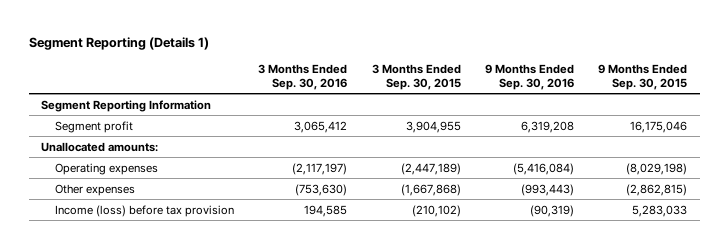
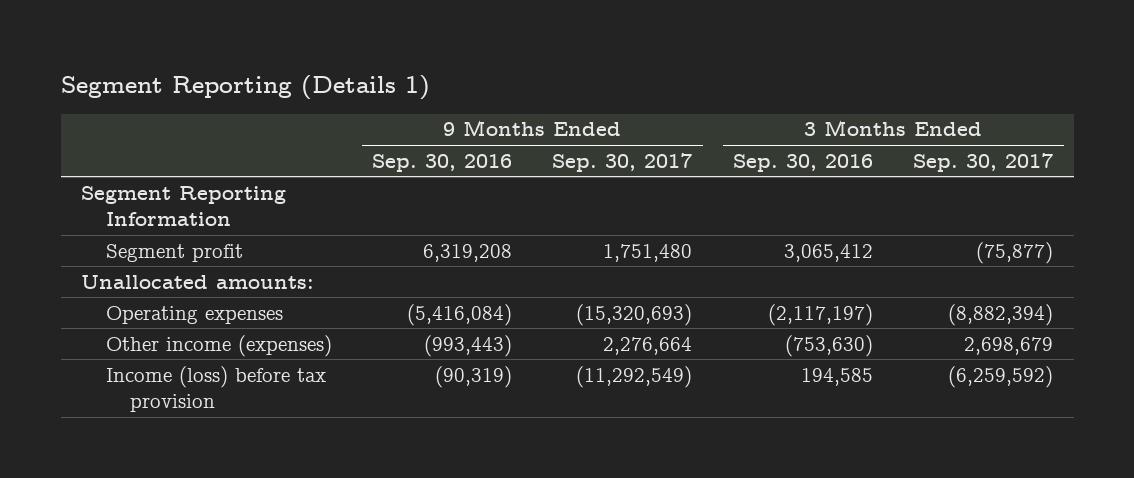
- | 3 Months Ended Sep. 30, 2016 | 3 Months Ended Sep. 30, 2015 | 9 Months Ended Sep. 30, 2016 | 9 Months Ended Sep. 30, 2015
+ | 9 Months Ended Sep. 30, 2016 | 9 Months Ended Sep. 30, 2017 | 3 Months Ended Sep. 30, 2016 | 3 Months Ended Sep. 30, 2017
- Other expenses | (753,630) | (1,667,868) | (993,443) | (2,862,815)
+ Other income (expenses) | (993,443) | 2,276,664 | (753,630) | 2,698,679

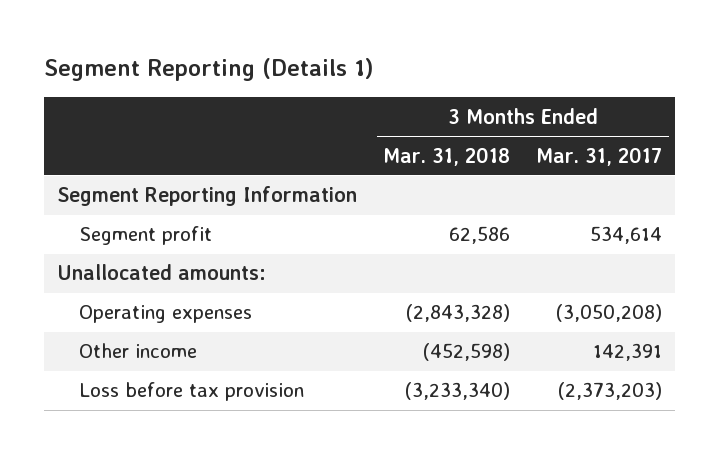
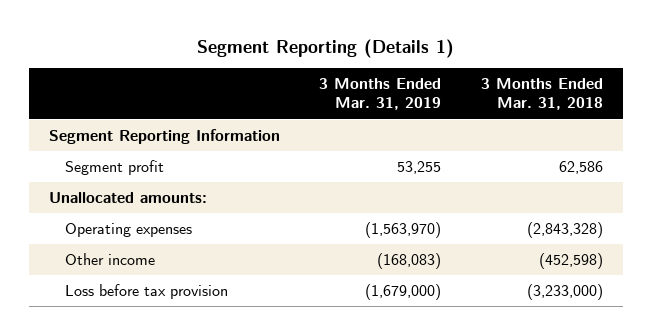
- | 3 Months Ended Mar. 31, 2018 | 3 Months Ended Mar. 31, 2017
+ | 3 Months Ended Mar. 31, 2019 | 3 Months Ended Mar. 31, 2018
- Loss before tax provision | (3,233,340) | (2,373,203)
+ Loss before tax provision | (1,679,000) | (3,233,000)

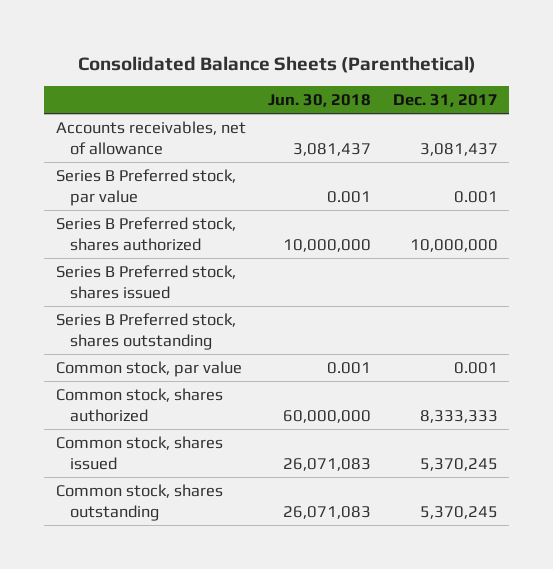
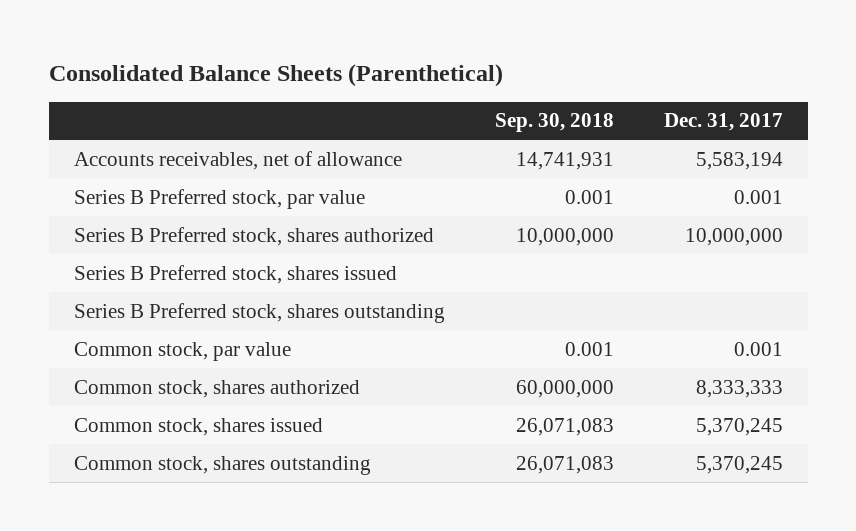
- | Jun. 30, 2018 | Dec. 31, 2017
+ | Sep. 30, 2018 | Dec. 31, 2017
- Accounts receivables, net of allowance | 3,081,437 | 3,081,437
+ Accounts receivables, net of allowance | 14,741,931 | 5,583,194

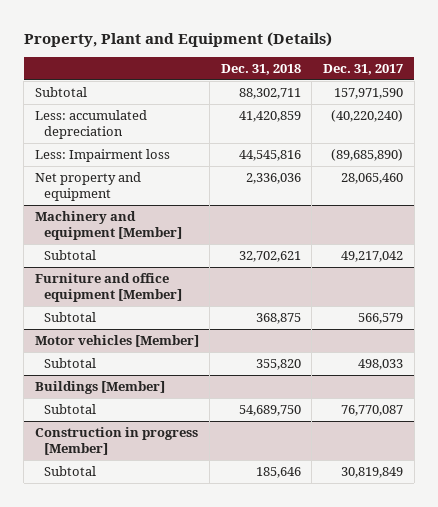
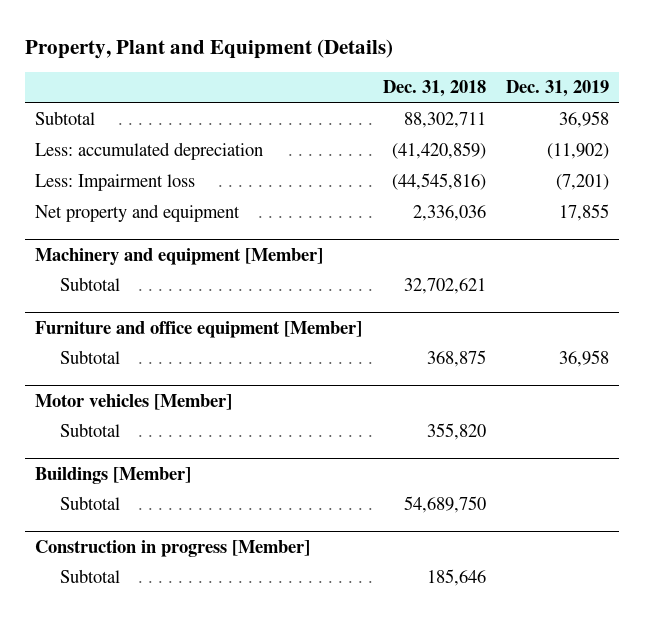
- | Dec. 31, 2018 | Dec. 31, 2017
+ | Dec. 31, 2018 | Dec. 31, 2019
- Less: accumulated depreciation | 41,420,859 | (40,220,240)
- Less: Impairment loss | 44,545,816 | (89,685,890)
+ Less: accumulated depreciation | (41,420,859) | (11,902)
+ Less: Impairment loss | (44,545,816) | (7,201)

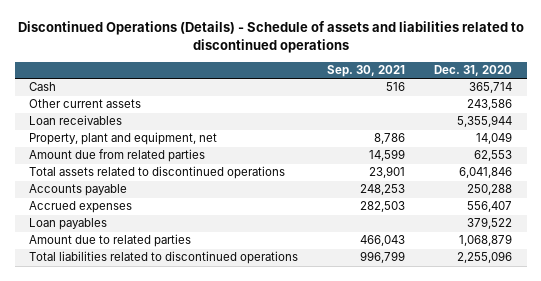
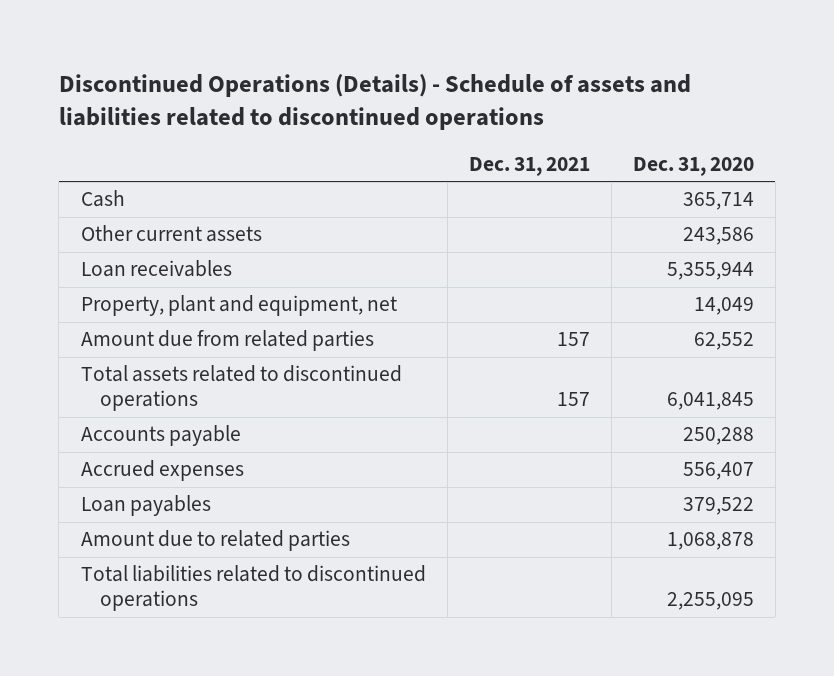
- | Sep. 30, 2021 | Dec. 31, 2020
+ | Dec. 31, 2021 | Dec. 31, 2020
- Amount due from related parties | 14,599 | 62,553
- Total assets related to discontinued operations | 23,901 | 6,041,846
+ Amount due from related parties | 157 | 62,552
+ Total assets related to discontinued operations | 157 | 6,041,845
- Amount due to related parties | 466,043 | 1,068,879
- Total liabilities related to discontinued operations | 996,799 | 2,255,096
+ Amount due to related parties | | 1,068,878
+ Total liabilities related to discontinued operations | | 2,255,095

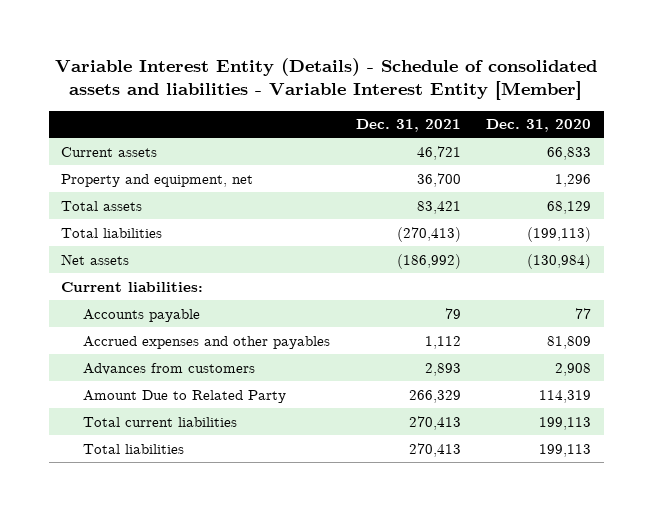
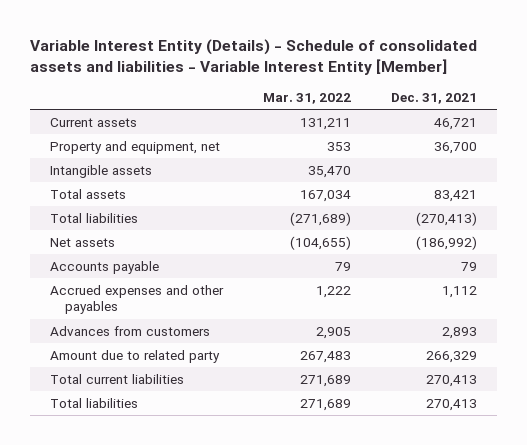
- | Dec. 31, 2021 | Dec. 31, 2020
+ | Mar. 31, 2022 | Dec. 31, 2021
+ Intangible assets | 35,470 |
- Current liabilities:
- Amount Due to Related Party | 266,329 | 114,319
+ Amount due to related party | 267,483 | 266,329

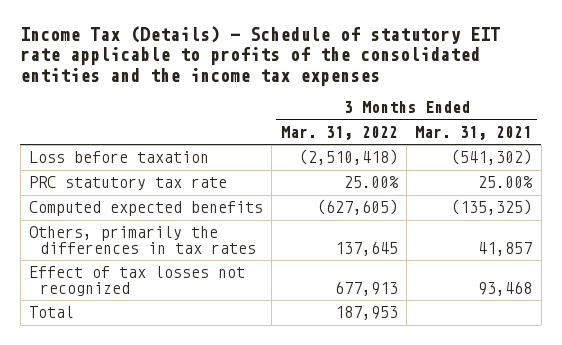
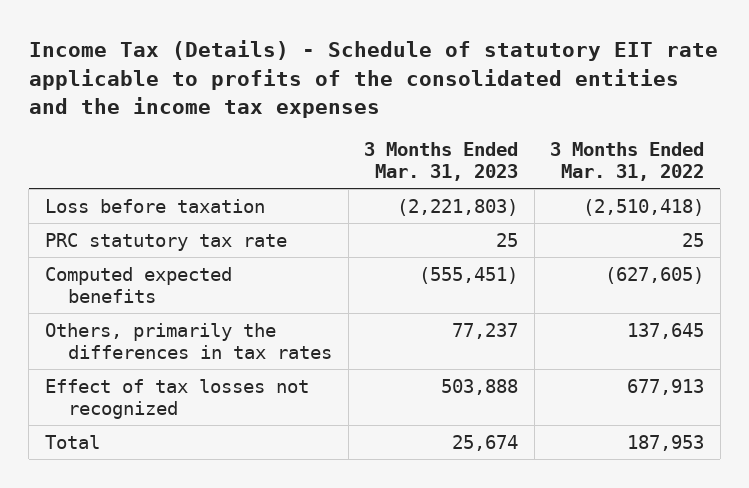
- | 3 Months Ended Mar. 31, 2022 | 3 Months Ended Mar. 31, 2021
+ | 3 Months Ended Mar. 31, 2023 | 3 Months Ended Mar. 31, 2022
- PRC statutory tax rate | 25.00% | 25.00%
+ PRC statutory tax rate | 25 | 25

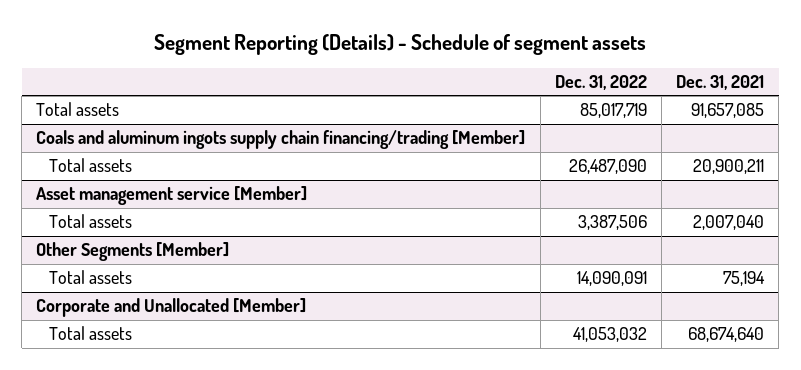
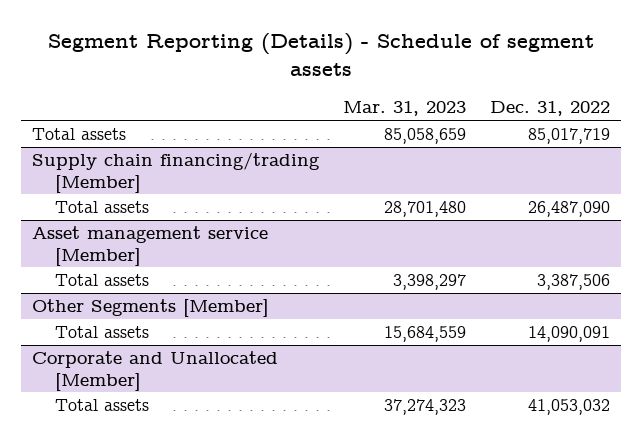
- | Dec. 31, 2022 | Dec. 31, 2021
+ | Mar. 31, 2023 | Dec. 31, 2022
- Coals and aluminum ingots supply chain financing/trading [Member]
+ Supply chain financing/trading [Member]

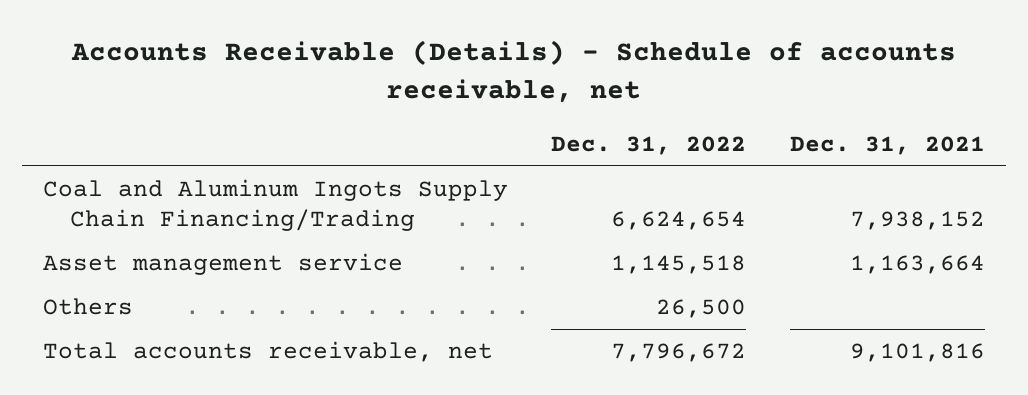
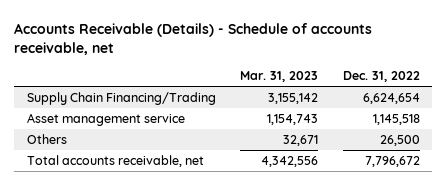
- | Dec. 31, 2022 | Dec. 31, 2021
+ | Mar. 31, 2023 | Dec. 31, 2022
- Coal and Aluminum Ingots Supply Chain Financing/Trading | 6,624,654 | 7,938,152
+ Supply Chain Financing/Trading | 3,155,142 | 6,624,654

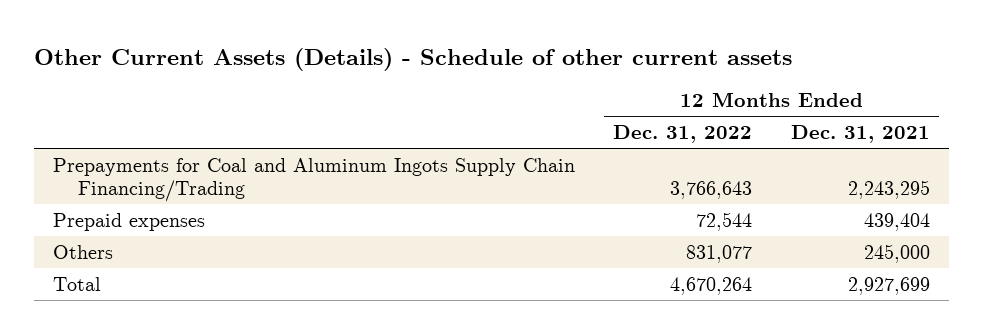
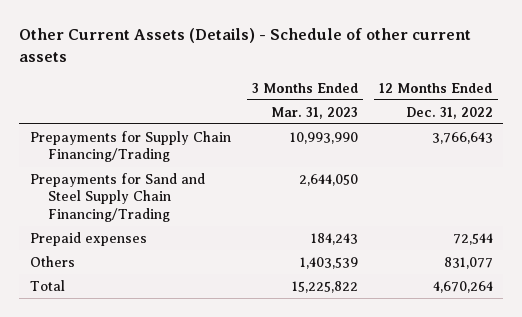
- | 12 Months Ended Dec. 31, 2022 | 12 Months Ended Dec. 31, 2021
+ | 3 Months Ended Mar. 31, 2023 | 12 Months Ended Dec. 31, 2022
- Prepayments for Coal and Aluminum Ingots Supply Chain Financing/Trading | 3,766,643 | 2,243,295
+ Prepayments for Supply Chain Financing/Trading | 10,993,990 | 3,766,643
+ Prepayments for Sand and Steel Supply Chain Financing/Trading | 2,644,050 |

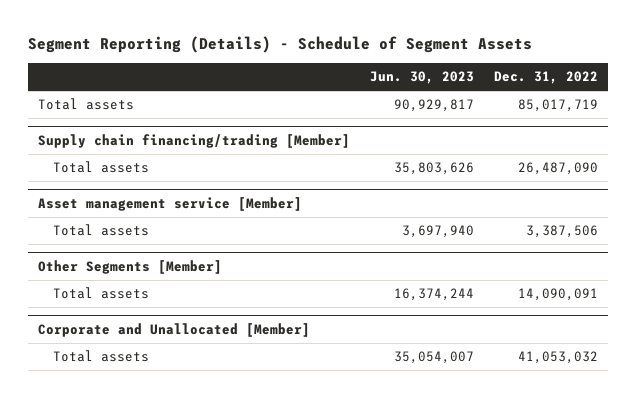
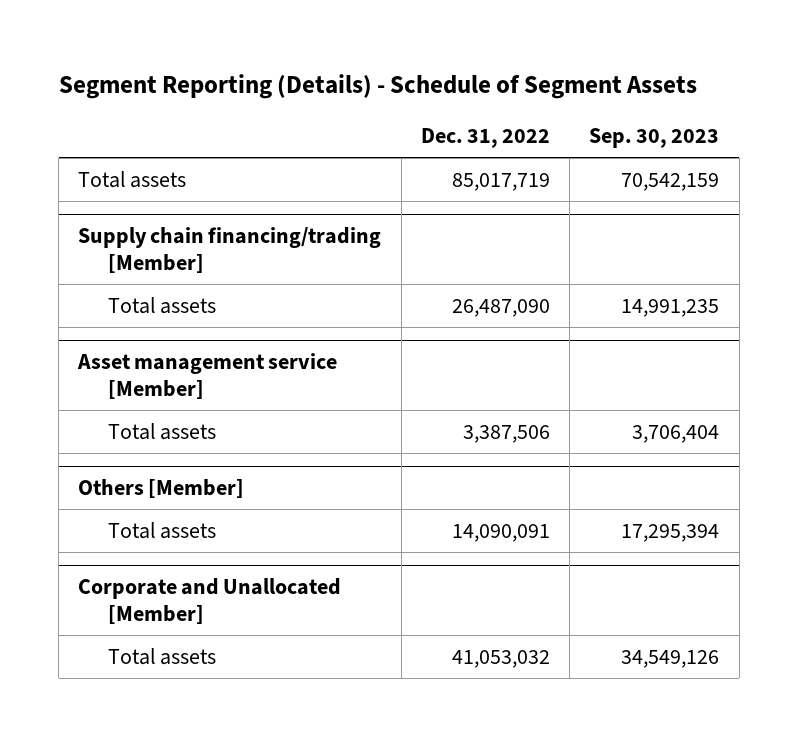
- | Jun. 30, 2023 | Dec. 31, 2022
+ | Dec. 31, 2022 | Sep. 30, 2023
- Other Segments [Member]
+ Others [Member]

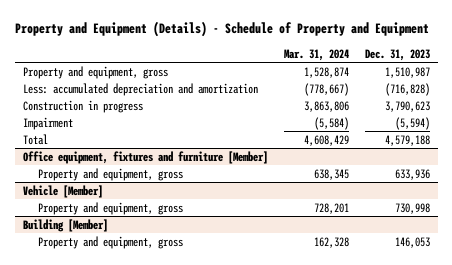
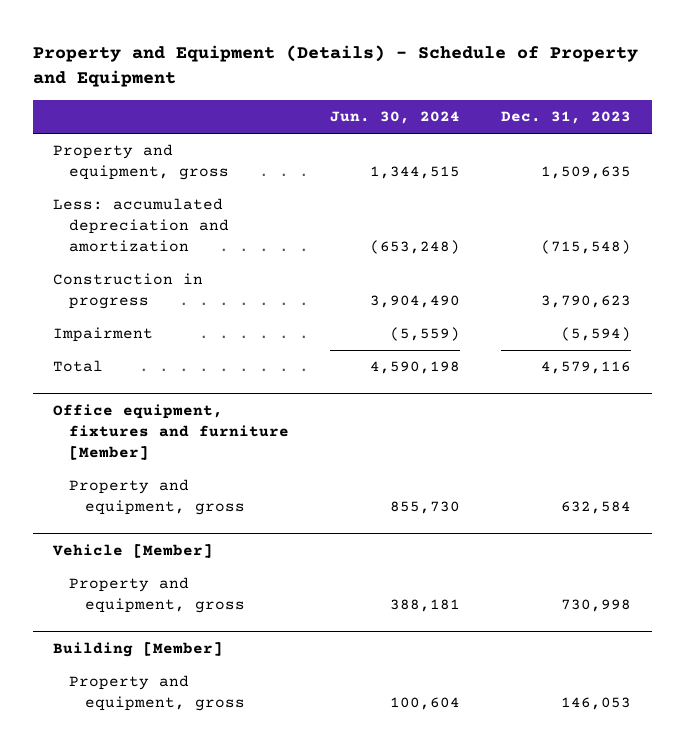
- | Mar. 31, 2024 | Dec. 31, 2023
+ | Jun. 30, 2024 | Dec. 31, 2023
- Property and equipment, gross | 1,528,874 | 1,510,987
- Less: accumulated depreciation and amortization | (778,667) | (716,828)
+ Property and equipment, gross | 1,344,515 | 1,509,635
+ Less: accumulated depreciation and amortization | (653,248) | (715,548)
- Total | 4,608,429 | 4,579,188
+ Total | 4,590,198 | 4,579,116
@ Office equipment, fixtures and furniture [Member]
- Property and equipment, gross | 638,345 | 633,936
+ Property and equipment, gross | 855,730 | 632,584

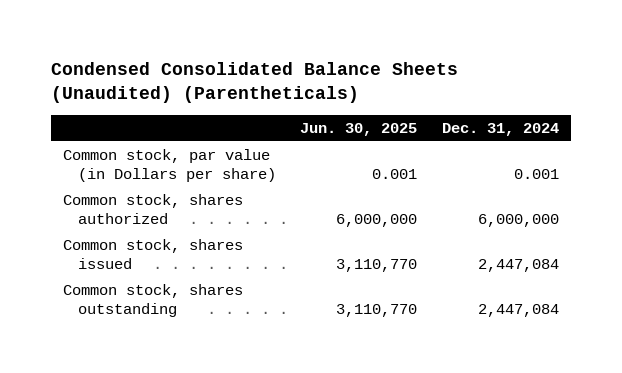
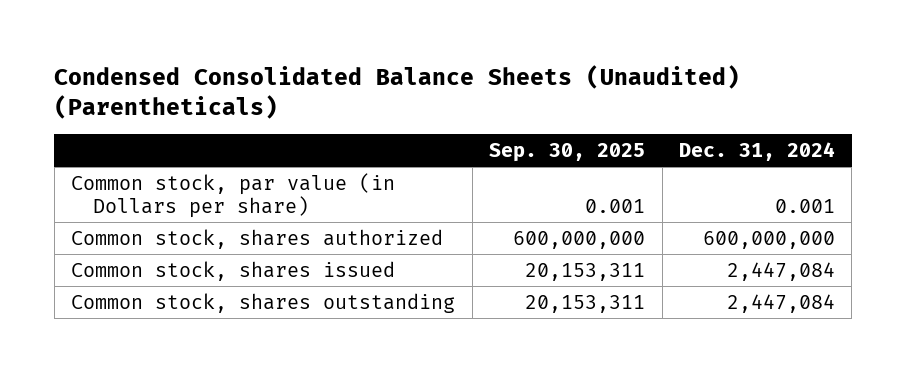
- | Jun. 30, 2025 | Dec. 31, 2024
+ | Sep. 30, 2025 | Dec. 31, 2024
- Common stock, shares authorized | 6,000,000 | 6,000,000
+ Common stock, shares authorized | 600,000,000 | 600,000,000

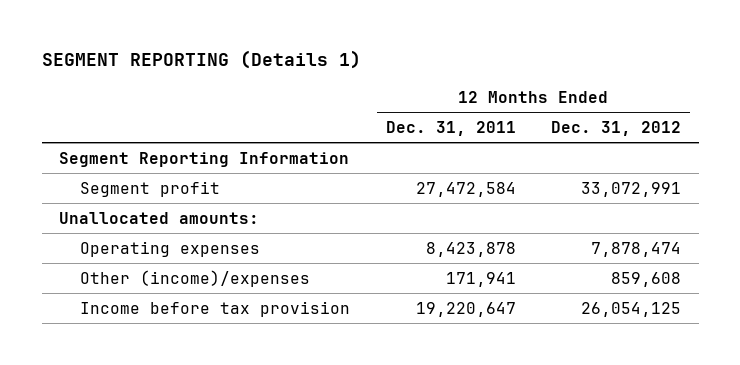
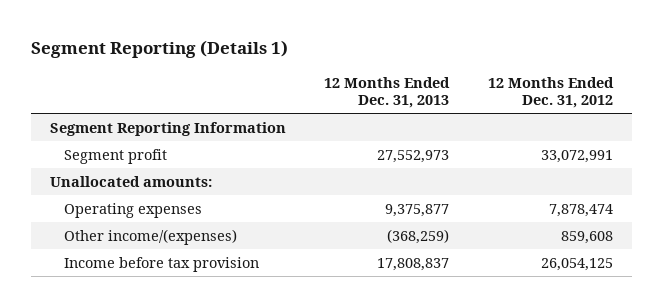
- SEGMENT REPORTING (Details 1)
+ Segment Reporting (Details 1)
- | 12 Months Ended Dec. 31, 2011 | 12 Months Ended Dec. 31, 2012
+ | 12 Months Ended Dec. 31, 2013 | 12 Months Ended Dec. 31, 2012
- Other (income)/expenses | 171,941 | 859,608
+ Other income/(expenses) | (368,259) | 859,608

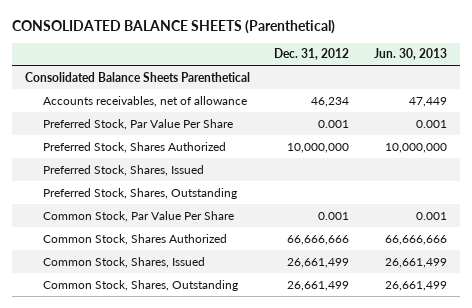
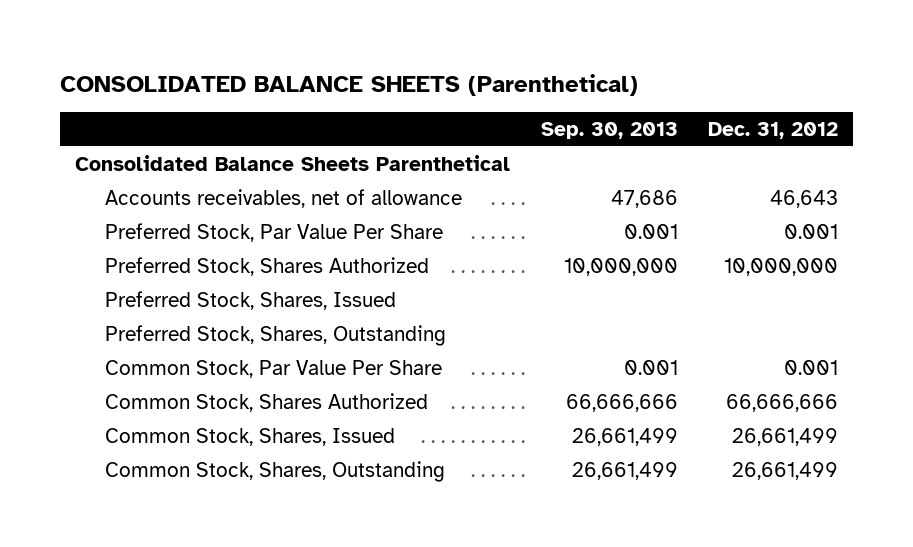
- | Dec. 31, 2012 | Jun. 30, 2013
+ | Sep. 30, 2013 | Dec. 31, 2012
- Accounts receivables, net of allowance | 46,234 | 47,449
+ Accounts receivables, net of allowance | 47,686 | 46,643

